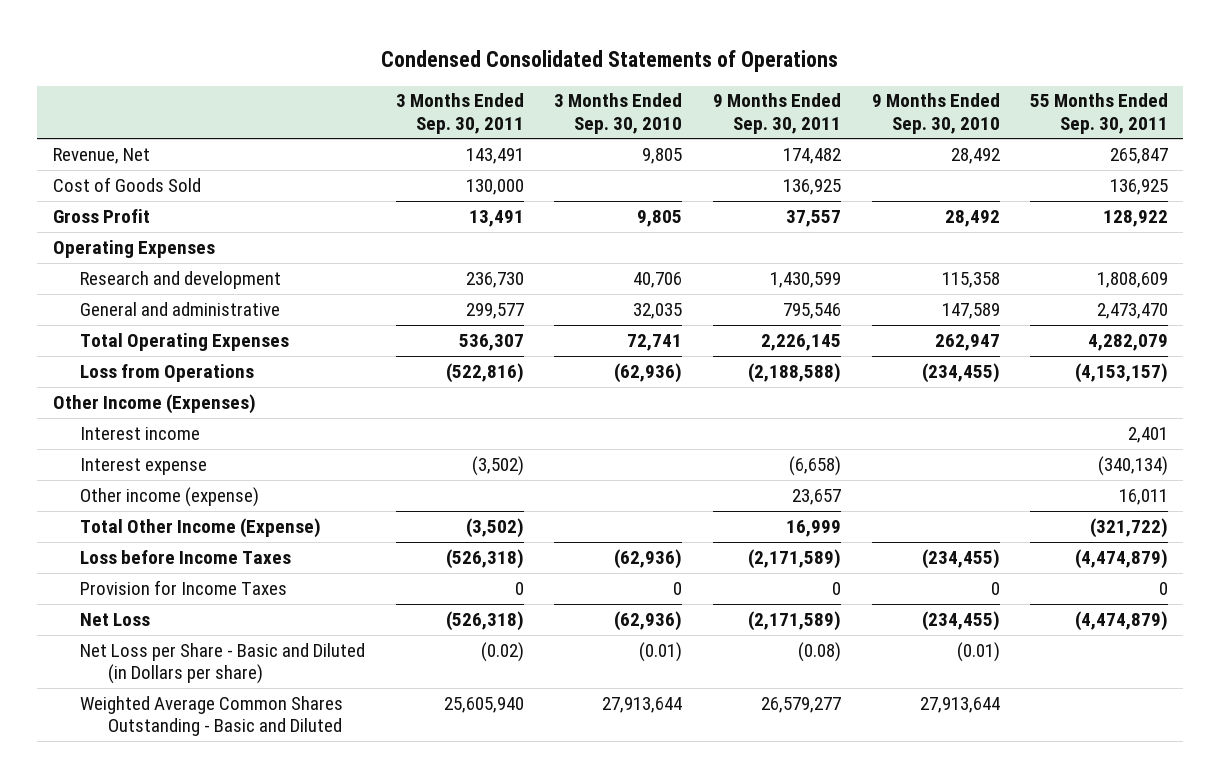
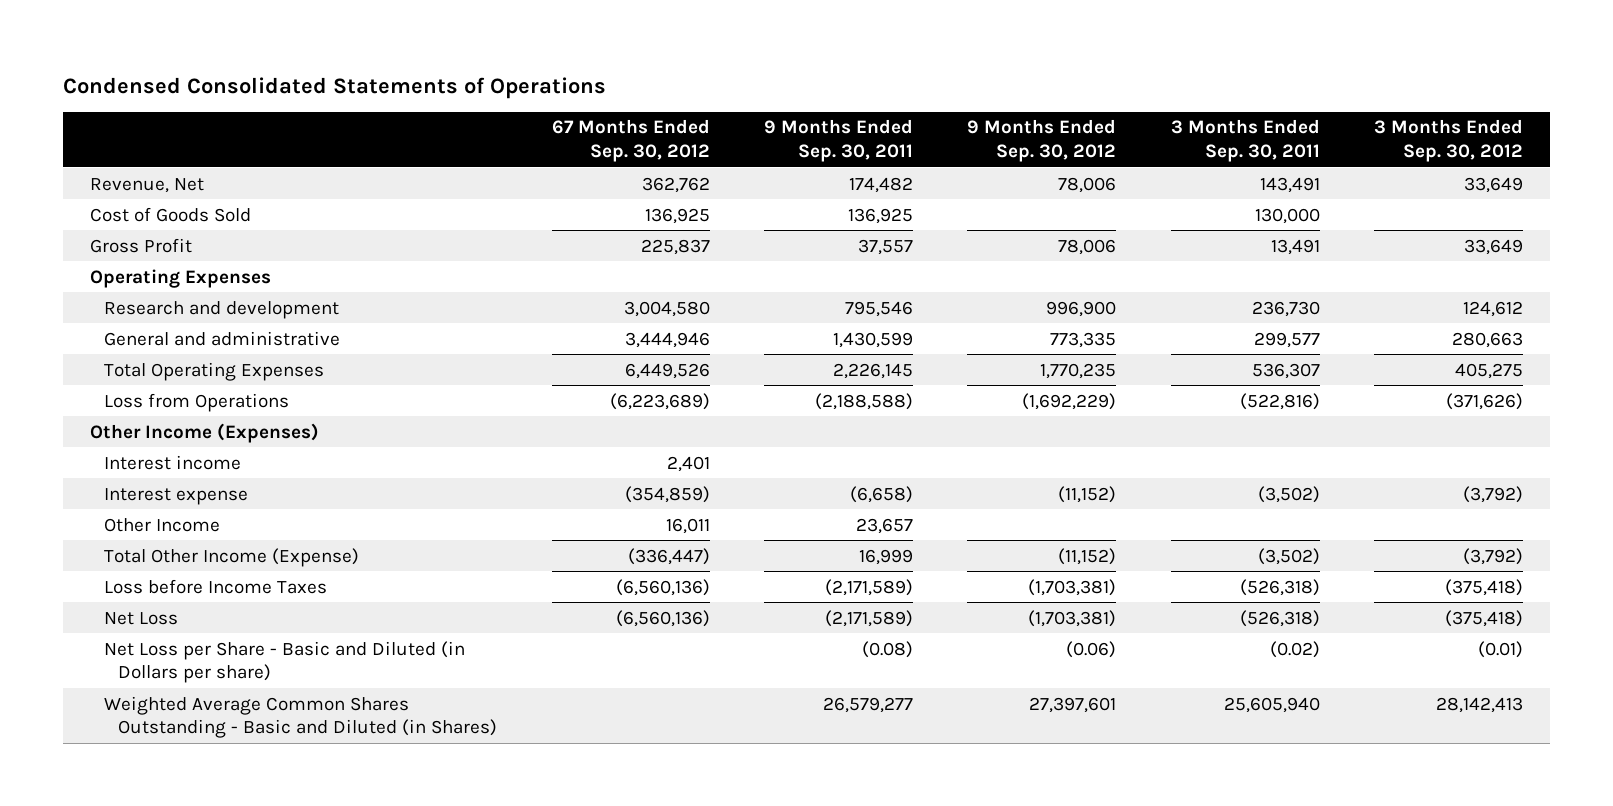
- | 3 Months Ended Sep. 30, 2011 | 3 Months Ended Sep. 30, 2010 | 9 Months Ended Sep. 30, 2011 | 9 Months Ended Sep. 30, 2010 | 55 Months Ended Sep. 30, 2011
+ | 67 Months Ended Sep. 30, 2012 | 9 Months Ended Sep. 30, 2011 | 9 Months Ended Sep. 30, 2012 | 3 Months Ended Sep. 30, 2011 | 3 Months Ended Sep. 30, 2012
- Research and development | 236,730 | 40,706 | 1,430,599 | 115,358 | 1,808,609
- General and administrative | 299,577 | 32,035 | 795,546 | 147,589 | 2,473,470
+ Research and development | 3,004,580 | 795,546 | 996,900 | 236,730 | 124,612
+ General and administrative | 3,444,946 | 1,430,599 | 773,335 | 299,577 | 280,663
- Other income (expense) | | | 23,657 | | 16,011
+ Other Income | 16,011 | 23,657 | | |
- Provision for Income Taxes | 0 | 0 | 0 | 0 | 0
- Weighted Average Common Shares Outstanding - Basic and Diluted | 25,605,940 | 27,913,644 | 26,579,277 | 27,913,644 |
+ Weighted Average Common Shares Outstanding - Basic and Diluted (in Shares) | | 26,579,277 | 27,397,601 | 25,605,940 | 28,142,413

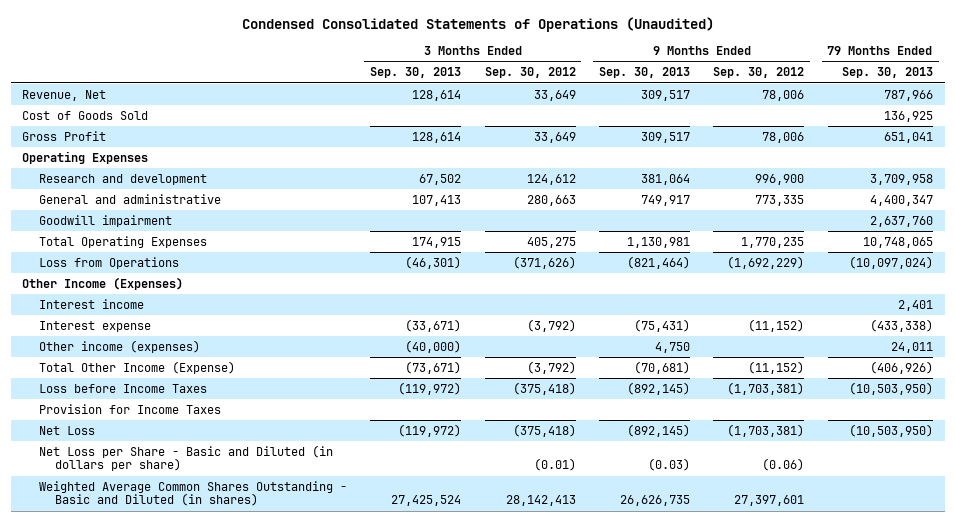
- Condensed Consolidated Statements of Operations
+ Condensed Consolidated Statements of Operations (Unaudited)
- | 67 Months Ended Sep. 30, 2012 | 9 Months Ended Sep. 30, 2011 | 9 Months Ended Sep. 30, 2012 | 3 Months Ended Sep. 30, 2011 | 3 Months Ended Sep. 30, 2012
+ | 3 Months Ended Sep. 30, 2013 | 3 Months Ended Sep. 30, 2012 | 9 Months Ended Sep. 30, 2013 | 9 Months Ended Sep. 30, 2012 | 79 Months Ended Sep. 30, 2013
+ Goodwill impairment | | | | | 2,637,760
- Other Income | 16,011 | 23,657 | | |
+ Other income (expenses) | (40,000) | | 4,750 | | 24,011
+ Provision for Income Taxes
- Net Loss per Share - Basic and Diluted (in Dollars per share) | | (0.08) | (0.06) | (0.02) | (0.01)
- Weighted Average Common Shares Outstanding - Basic and Diluted (in Shares) | | 26,579,277 | 27,397,601 | 25,605,940 | 28,142,413
+ Net Loss per Share - Basic and Diluted (in dollars per share) | | (0.01) | (0.03) | (0.06) |
+ Weighted Average Common Shares Outstanding - Basic and Diluted (in shares) | 27,425,524 | 28,142,413 | 26,626,735 | 27,397,601 |

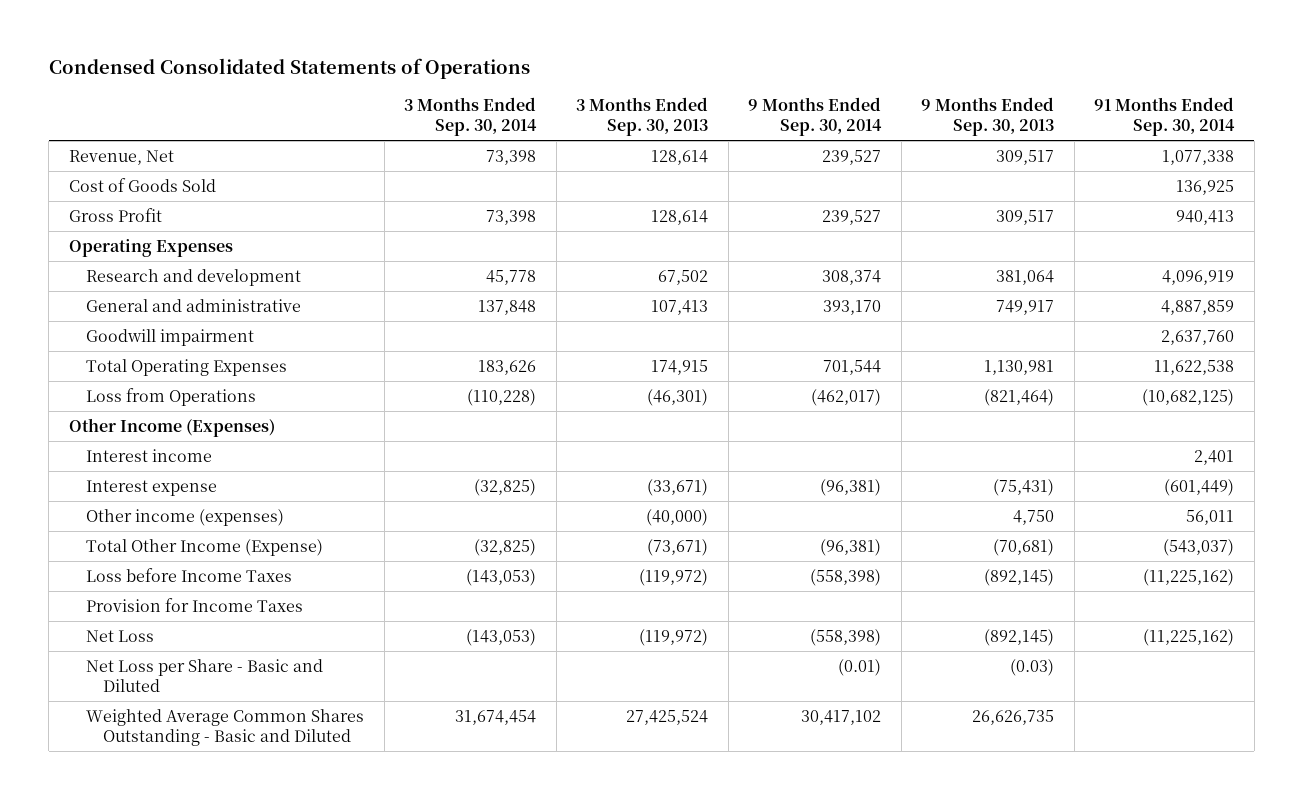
- Condensed Consolidated Statements of Operations (Unaudited)
+ Condensed Consolidated Statements of Operations
- | 3 Months Ended Sep. 30, 2013 | 3 Months Ended Sep. 30, 2012 | 9 Months Ended Sep. 30, 2013 | 9 Months Ended Sep. 30, 2012 | 79 Months Ended Sep. 30, 2013
+ | 3 Months Ended Sep. 30, 2014 | 3 Months Ended Sep. 30, 2013 | 9 Months Ended Sep. 30, 2014 | 9 Months Ended Sep. 30, 2013 | 91 Months Ended Sep. 30, 2014
- Net Loss per Share - Basic and Diluted (in dollars per share) | | (0.01) | (0.03) | (0.06) |
- Weighted Average Common Shares Outstanding - Basic and Diluted (in shares) | 27,425,524 | 28,142,413 | 26,626,735 | 27,397,601 |
+ Net Loss per Share - Basic and Diluted | | | (0.01) | (0.03) |
+ Weighted Average Common Shares Outstanding - Basic and Diluted | 31,674,454 | 27,425,524 | 30,417,102 | 26,626,735 |

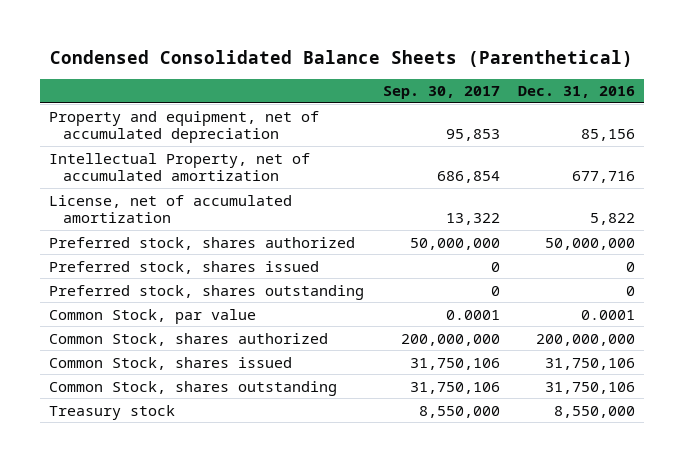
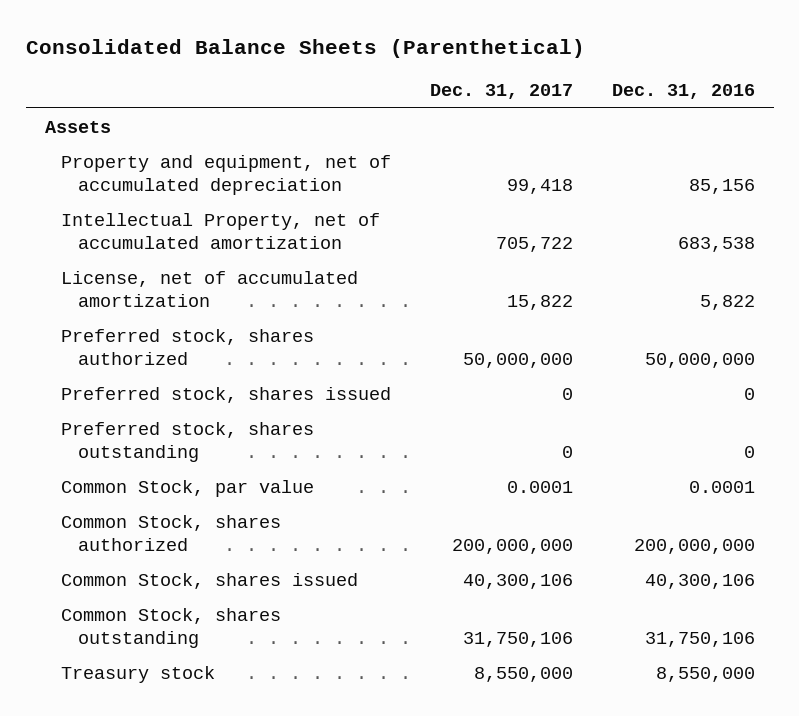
- Condensed Consolidated Balance Sheets (Parenthetical)
+ Consolidated Balance Sheets (Parenthetical)
- | Sep. 30, 2017 | Dec. 31, 2016
+ | Dec. 31, 2017 | Dec. 31, 2016
+ Assets
- Intellectual Property, net of accumulated amortization | 686,854 | 677,716
+ Intellectual Property, net of accumulated amortization | 705,722 | 683,538
- Common Stock, shares issued | 31,750,106 | 31,750,106
+ Common Stock, shares issued | 40,300,106 | 40,300,106

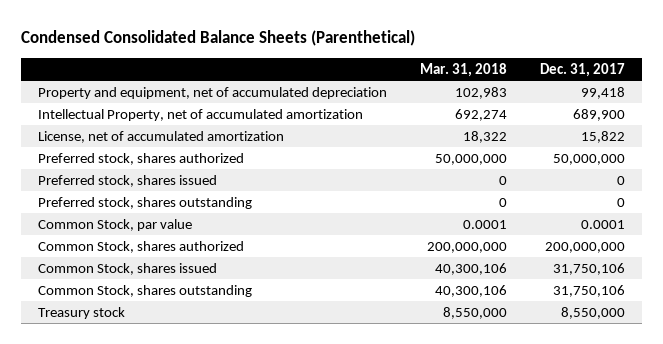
- Consolidated Balance Sheets (Parenthetical)
+ Condensed Consolidated Balance Sheets (Parenthetical)
- | Dec. 31, 2017 | Dec. 31, 2016
+ | Mar. 31, 2018 | Dec. 31, 2017
- Assets
- Intellectual Property, net of accumulated amortization | 705,722 | 683,538
+ Intellectual Property, net of accumulated amortization | 692,274 | 689,900
- Common Stock, shares issued | 40,300,106 | 40,300,106
+ Common Stock, shares issued | 40,300,106 | 31,750,106

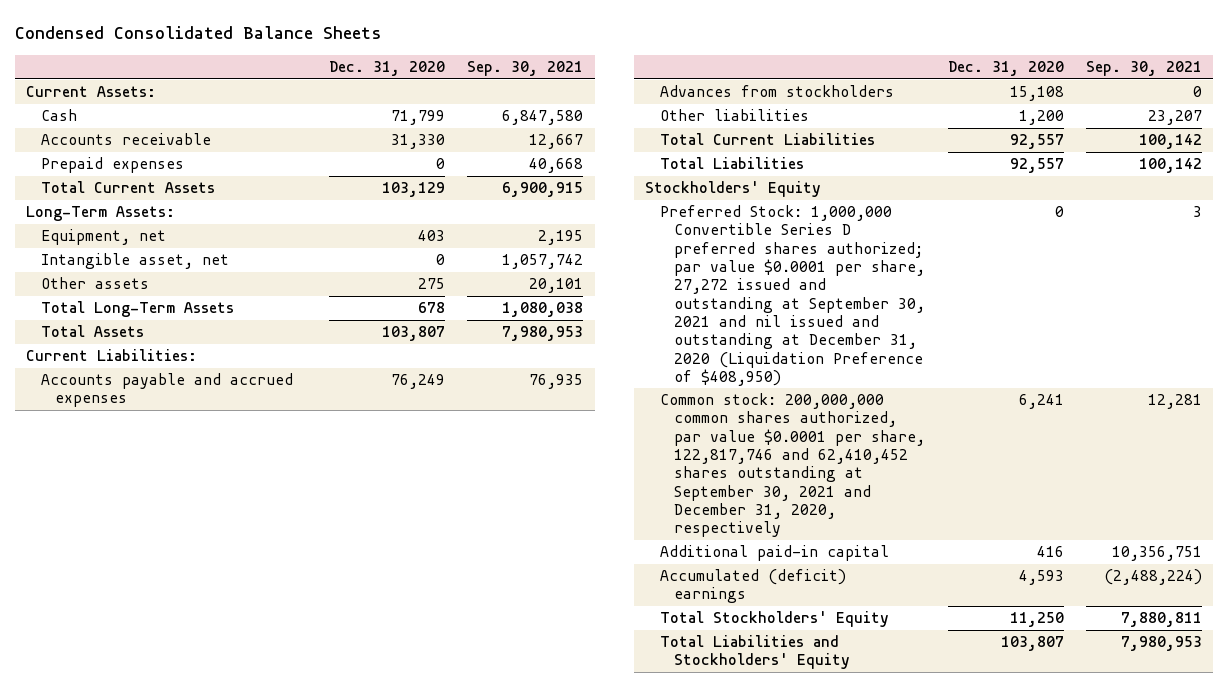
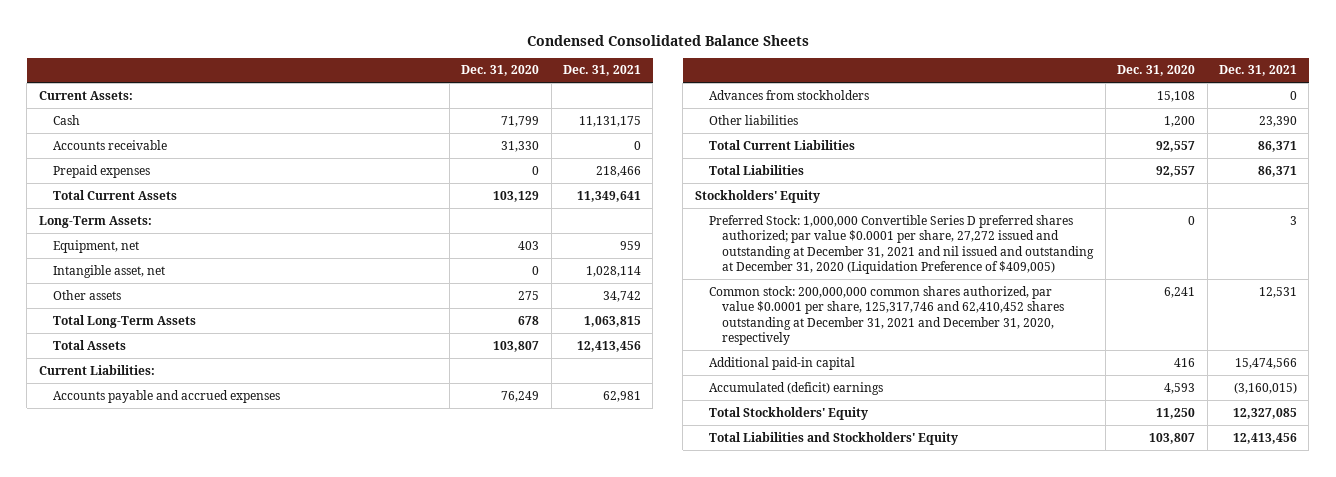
- | Dec. 31, 2020 | Sep. 30, 2021
+ | Dec. 31, 2020 | Dec. 31, 2021
- Preferred Stock: 1,000,000 Convertible Series D preferred shares authorized; par value $0.0001 per share, 27,272 issued and outstanding at September 30, 2021 and nil issued and outstanding at December 31, 2020 (Liquidation Preference of $408,950) | 0 | 3
- Common stock: 200,000,000 common shares authorized, par value $0.0001 per share, 122,817,746 and 62,410,452 shares outstanding at September 30, 2021 and December 31, 2020, respectively | 6,241 | 12,281
+ Preferred Stock: 1,000,000 Convertible Series D preferred shares authorized; par value $0.0001 per share, 27,272 issued and outstanding at December 31, 2021 and nil issued and outstanding at December 31, 2020 (Liquidation Preference of $409,005) | 0 | 3
+ Common stock: 200,000,000 common shares authorized, par value $0.0001 per share, 125,317,746 and 62,410,452 shares outstanding at December 31, 2021 and December 31, 2020, respectively | 6,241 | 12,531

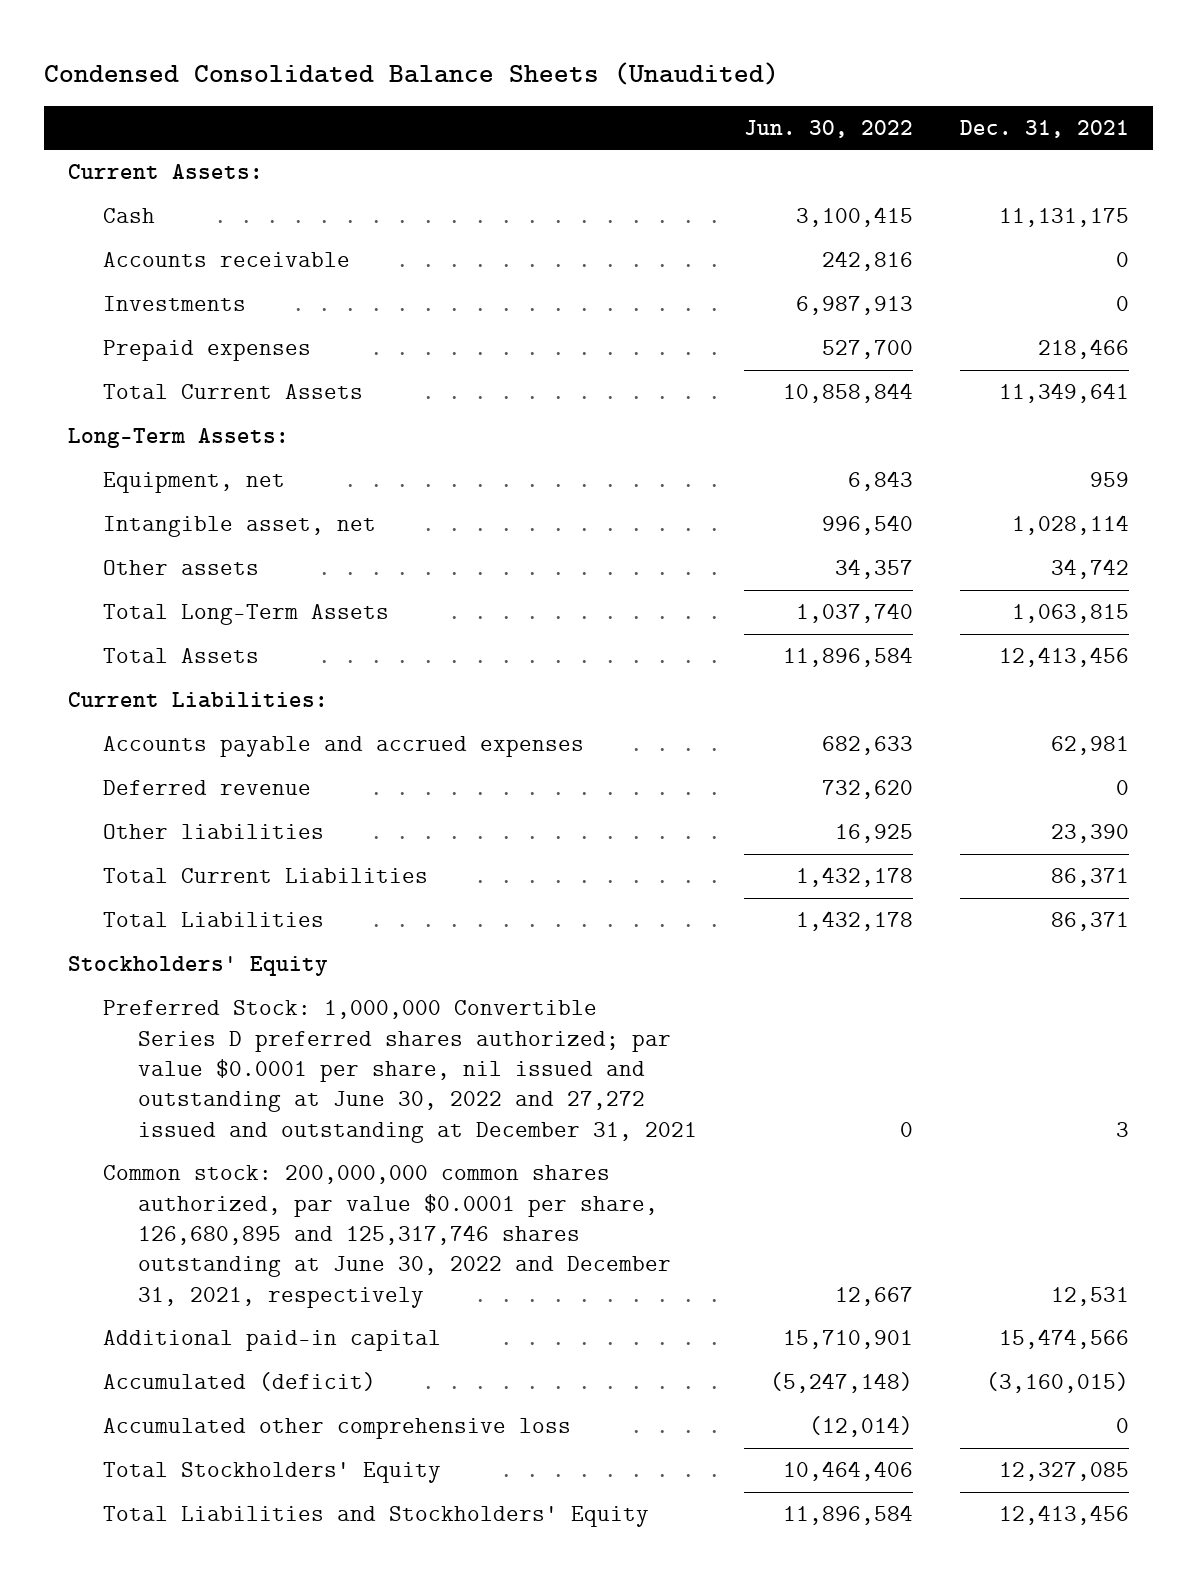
- Condensed Consolidated Balance Sheets
+ Condensed Consolidated Balance Sheets (Unaudited)
- | Dec. 31, 2020 | Dec. 31, 2021
+ | Jun. 30, 2022 | Dec. 31, 2021
+ Investments | 6,987,913 | 0
- Advances from stockholders | 15,108 | 0
+ Deferred revenue | 732,620 | 0
- Preferred Stock: 1,000,000 Convertible Series D preferred shares authorized; par value $0.0001 per share, 27,272 issued and outstanding at December 31, 2021 and nil issued and outstanding at December 31, 2020 (Liquidation Preference of $409,005) | 0 | 3
- Common stock: 200,000,000 common shares authorized, par value $0.0001 per share, 125,317,746 and 62,410,452 shares outstanding at December 31, 2021 and December 31, 2020, respectively | 6,241 | 12,531
+ Preferred Stock: 1,000,000 Convertible Series D preferred shares authorized; par value $0.0001 per share, nil issued and outstanding at June 30, 2022 and 27,272 issued and outstanding at December 31, 2021 | 0 | 3
+ Common stock: 200,000,000 common shares authorized, par value $0.0001 per share, 126,680,895 and 125,317,746 shares outstanding at June 30, 2022 and December 31, 2021, respectively | 12,667 | 12,531
- Accumulated (deficit) earnings | 4,593 | (3,160,015)
+ Accumulated (deficit) | (5,247,148) | (3,160,015)
+ Accumulated other comprehensive loss | (12,014) | 0

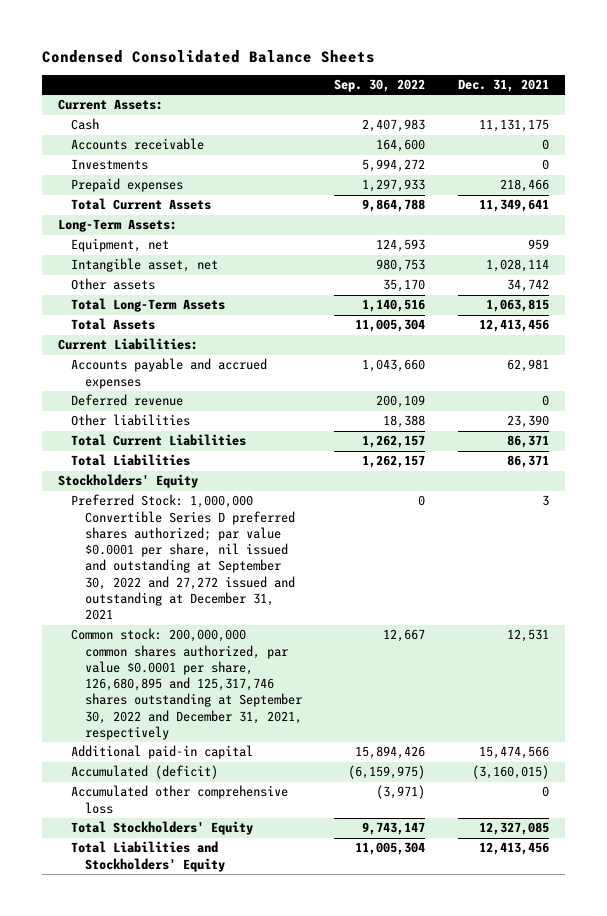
- Condensed Consolidated Balance Sheets (Unaudited)
+ Condensed Consolidated Balance Sheets
- | Jun. 30, 2022 | Dec. 31, 2021
+ | Sep. 30, 2022 | Dec. 31, 2021
- Preferred Stock: 1,000,000 Convertible Series D preferred shares authorized; par value $0.0001 per share, nil issued and outstanding at June 30, 2022 and 27,272 issued and outstanding at December 31, 2021 | 0 | 3
- Common stock: 200,000,000 common shares authorized, par value $0.0001 per share, 126,680,895 and 125,317,746 shares outstanding at June 30, 2022 and December 31, 2021, respectively | 12,667 | 12,531
+ Preferred Stock: 1,000,000 Convertible Series D preferred shares authorized; par value $0.0001 per share, nil issued and outstanding at September 30, 2022 and 27,272 issued and outstanding at December 31, 2021 | 0 | 3
+ Common stock: 200,000,000 common shares authorized, par value $0.0001 per share, 126,680,895 and 125,317,746 shares outstanding at September 30, 2022 and December 31, 2021, respectively | 12,667 | 12,531

